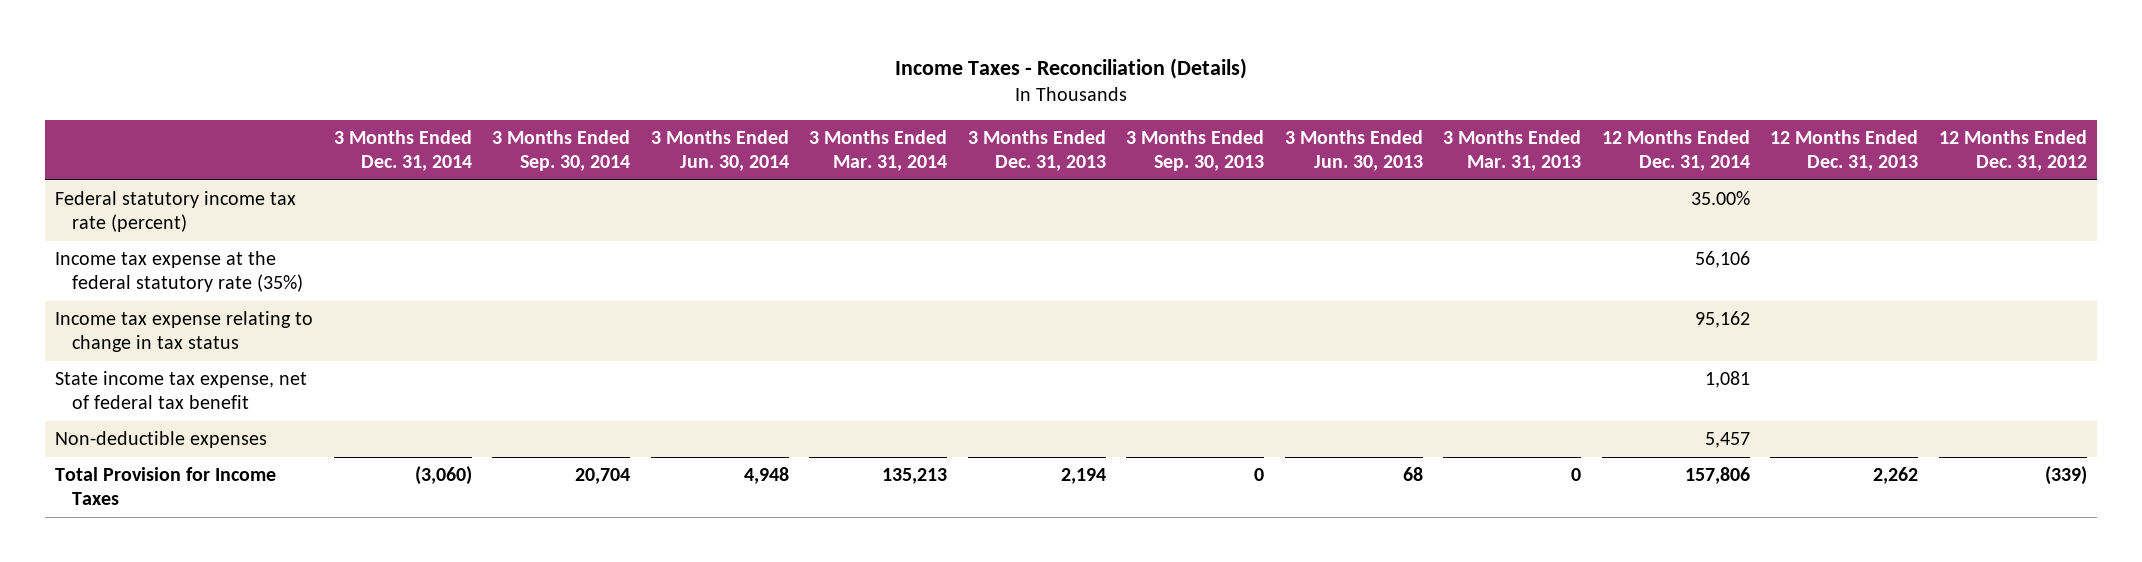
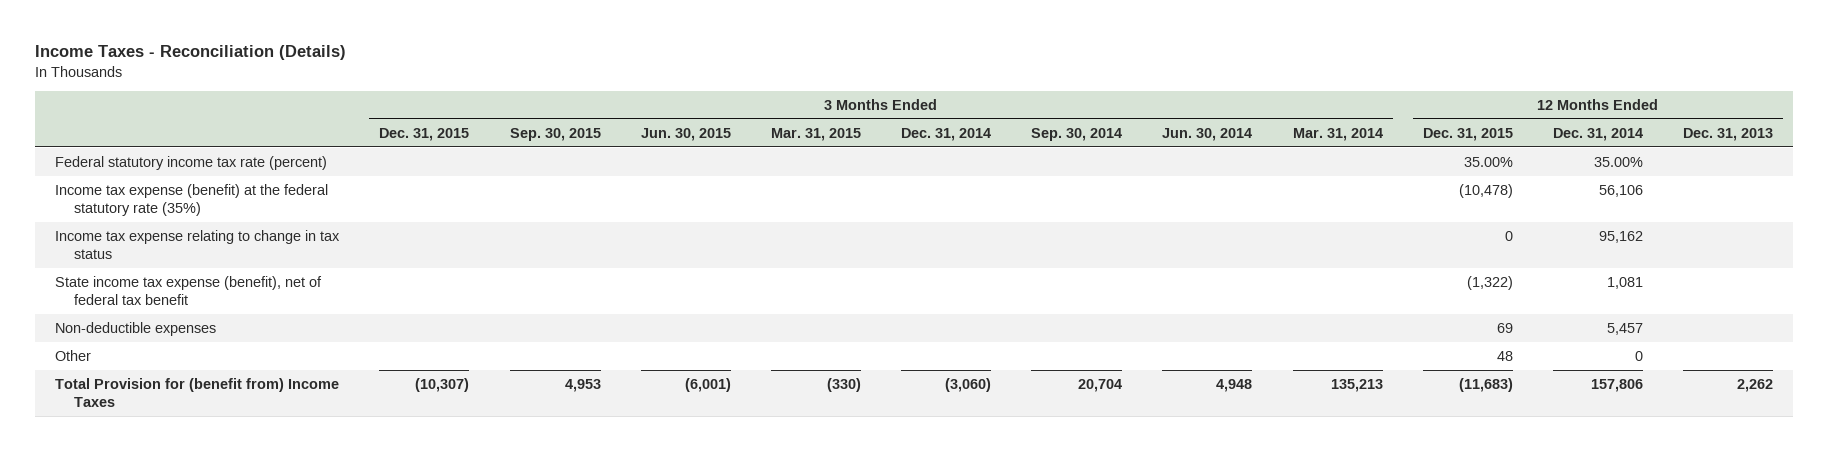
- | 3 Months Ended Dec. 31, 2014 | 3 Months Ended Sep. 30, 2014 | 3 Months Ended Jun. 30, 2014 | 3 Months Ended Mar. 31, 2014 | 3 Months Ended Dec. 31, 2013 | 3 Months Ended Sep. 30, 2013 | 3 Months Ended Jun. 30, 2013 | 3 Months Ended Mar. 31, 2013 | 12 Months Ended Dec. 31, 2014 | 12 Months Ended Dec. 31, 2013 | 12 Months Ended Dec. 31, 2012
+ | 3 Months Ended Dec. 31, 2015 | 3 Months Ended Sep. 30, 2015 | 3 Months Ended Jun. 30, 2015 | 3 Months Ended Mar. 31, 2015 | 3 Months Ended Dec. 31, 2014 | 3 Months Ended Sep. 30, 2014 | 3 Months Ended Jun. 30, 2014 | 3 Months Ended Mar. 31, 2014 | 12 Months Ended Dec. 31, 2015 | 12 Months Ended Dec. 31, 2014 | 12 Months Ended Dec. 31, 2013
- Income tax expense at the federal statutory rate (35%) | | | | | | | | | 56,106 | |
+ Income tax expense (benefit) at the federal statutory rate (35%) | | | | | | | | | (10,478) | 56,106 |
- State income tax expense, net of federal tax benefit | | | | | | | | | 1,081 | |
+ State income tax expense (benefit), net of federal tax benefit | | | | | | | | | (1,322) | 1,081 |
- Total Provision for Income Taxes | (3,060) | 20,704 | 4,948 | 135,213 | 2,194 | 0 | 68 | 0 | 157,806 | 2,262 | (339)
+ Other | | | | | | | | | 48 | 0 |
+ Total Provision for (benefit from) Income Taxes | (10,307) | 4,953 | (6,001) | (330) | (3,060) | 20,704 | 4,948 | 135,213 | (11,683) | 157,806 | 2,262

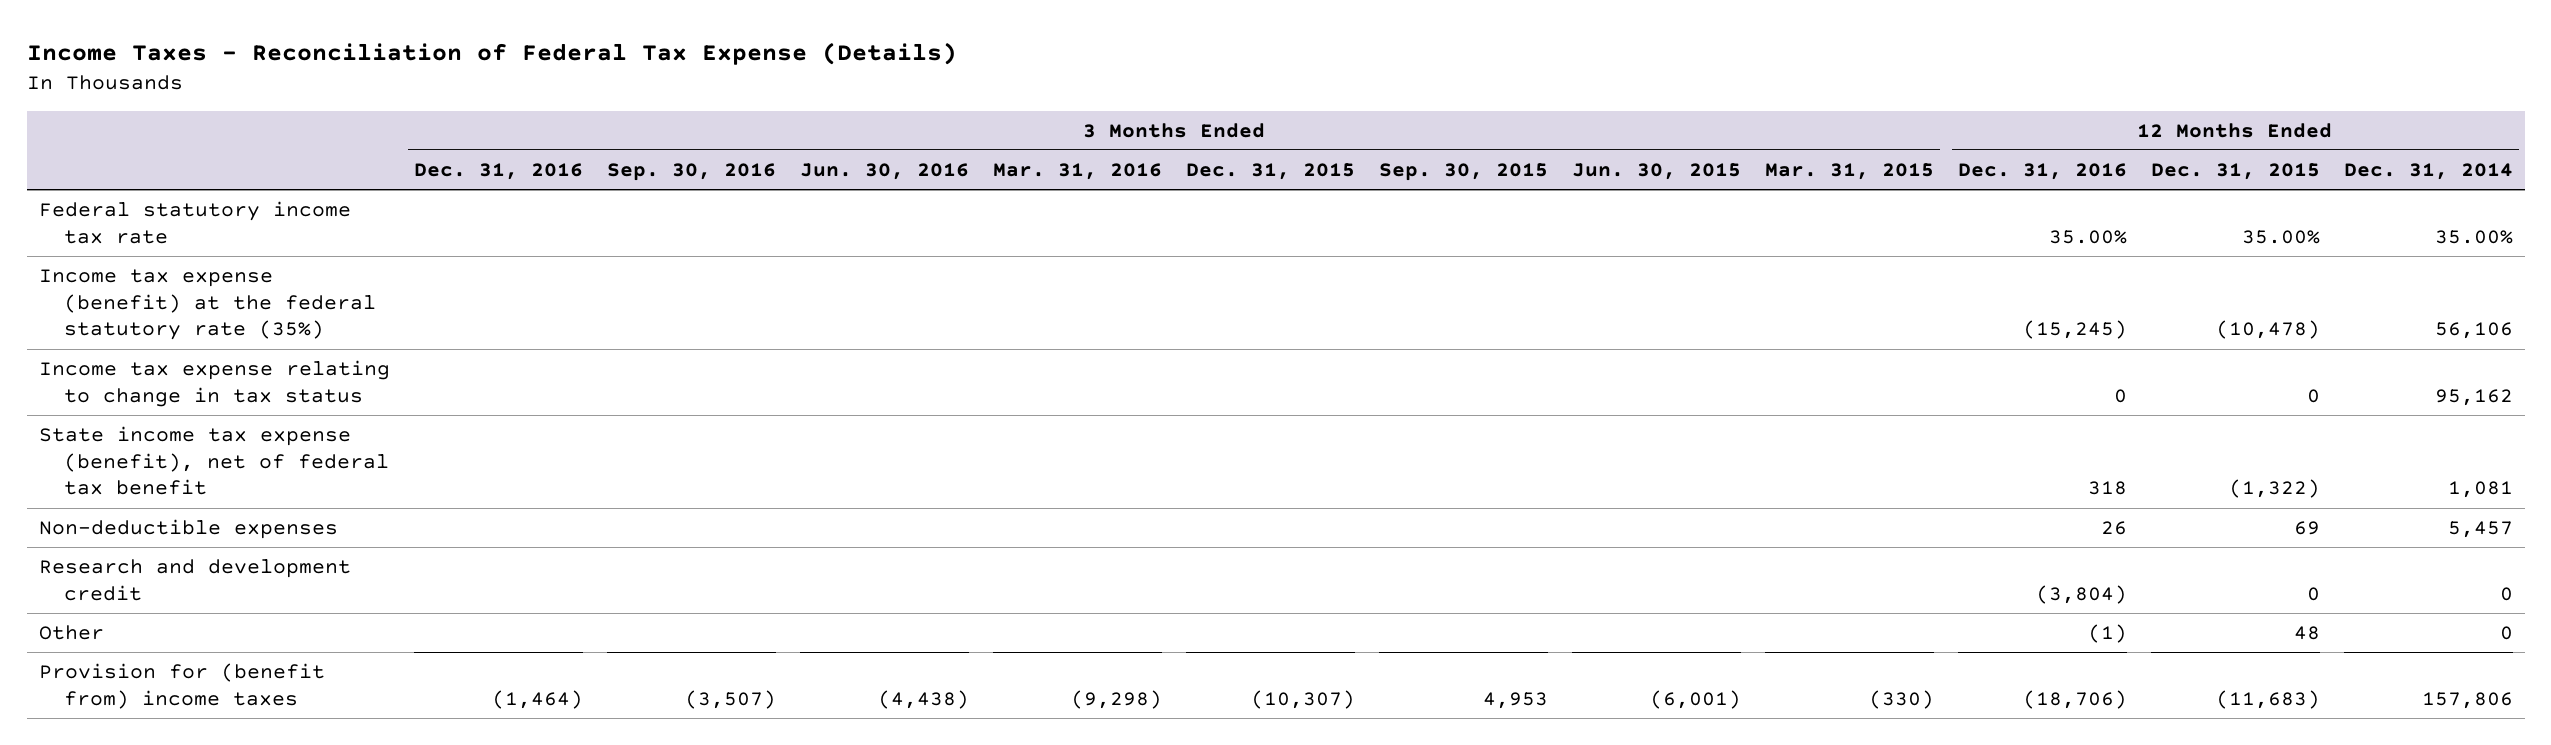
- Income Taxes - Reconciliation (Details)
+ Income Taxes - Reconciliation of Federal Tax Expense (Details)
- | 3 Months Ended Dec. 31, 2015 | 3 Months Ended Sep. 30, 2015 | 3 Months Ended Jun. 30, 2015 | 3 Months Ended Mar. 31, 2015 | 3 Months Ended Dec. 31, 2014 | 3 Months Ended Sep. 30, 2014 | 3 Months Ended Jun. 30, 2014 | 3 Months Ended Mar. 31, 2014 | 12 Months Ended Dec. 31, 2015 | 12 Months Ended Dec. 31, 2014 | 12 Months Ended Dec. 31, 2013
+ | 3 Months Ended Dec. 31, 2016 | 3 Months Ended Sep. 30, 2016 | 3 Months Ended Jun. 30, 2016 | 3 Months Ended Mar. 31, 2016 | 3 Months Ended Dec. 31, 2015 | 3 Months Ended Sep. 30, 2015 | 3 Months Ended Jun. 30, 2015 | 3 Months Ended Mar. 31, 2015 | 12 Months Ended Dec. 31, 2016 | 12 Months Ended Dec. 31, 2015 | 12 Months Ended Dec. 31, 2014
- Federal statutory income tax rate (percent) | | | | | | | | | 35.00% | 35.00% |
+ Federal statutory income tax rate | | | | | | | | | 35.00% | 35.00% | 35.00%
+ Research and development credit | | | | | | | | | (3,804) | 0 | 0
- Total Provision for (benefit from) Income Taxes | (10,307) | 4,953 | (6,001) | (330) | (3,060) | 20,704 | 4,948 | 135,213 | (11,683) | 157,806 | 2,262
+ Provision for (benefit from) income taxes | (1,464) | (3,507) | (4,438) | (9,298) | (10,307) | 4,953 | (6,001) | (330) | (18,706) | (11,683) | 157,806

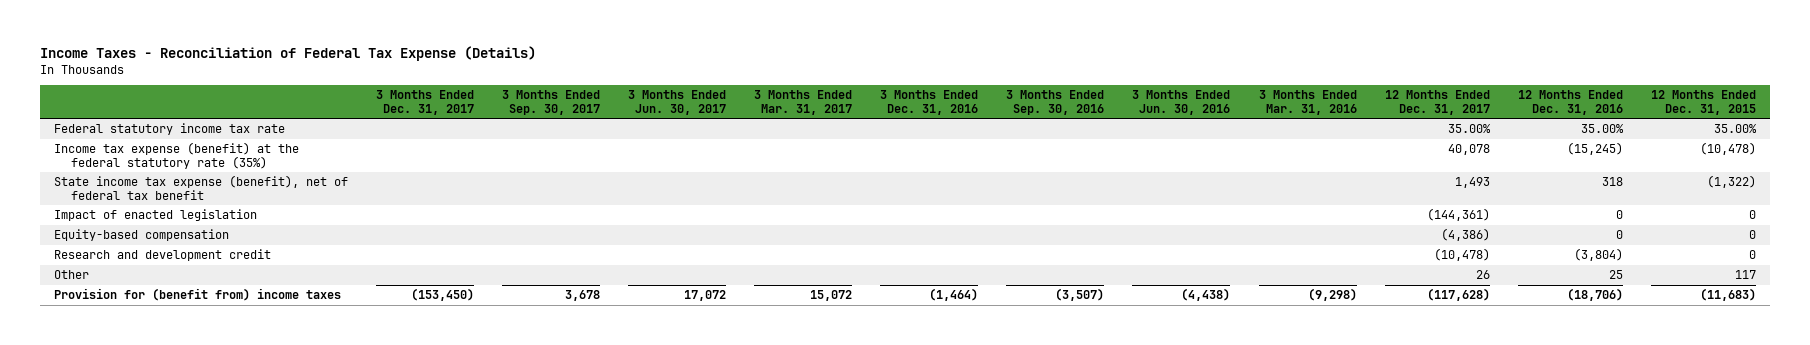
- | 3 Months Ended Dec. 31, 2016 | 3 Months Ended Sep. 30, 2016 | 3 Months Ended Jun. 30, 2016 | 3 Months Ended Mar. 31, 2016 | 3 Months Ended Dec. 31, 2015 | 3 Months Ended Sep. 30, 2015 | 3 Months Ended Jun. 30, 2015 | 3 Months Ended Mar. 31, 2015 | 12 Months Ended Dec. 31, 2016 | 12 Months Ended Dec. 31, 2015 | 12 Months Ended Dec. 31, 2014
+ | 3 Months Ended Dec. 31, 2017 | 3 Months Ended Sep. 30, 2017 | 3 Months Ended Jun. 30, 2017 | 3 Months Ended Mar. 31, 2017 | 3 Months Ended Dec. 31, 2016 | 3 Months Ended Sep. 30, 2016 | 3 Months Ended Jun. 30, 2016 | 3 Months Ended Mar. 31, 2016 | 12 Months Ended Dec. 31, 2017 | 12 Months Ended Dec. 31, 2016 | 12 Months Ended Dec. 31, 2015
- Income tax expense relating to change in tax status | | | | | | | | | 0 | 0 | 95,162
- Non-deductible expenses | | | | | | | | | 26 | 69 | 5,457
+ Impact of enacted legislation | | | | | | | | | (144,361) | 0 | 0
+ Equity-based compensation | | | | | | | | | (4,386) | 0 | 0
- Other | | | | | | | | | (1) | 48 | 0
+ Other | | | | | | | | | 26 | 25 | 117

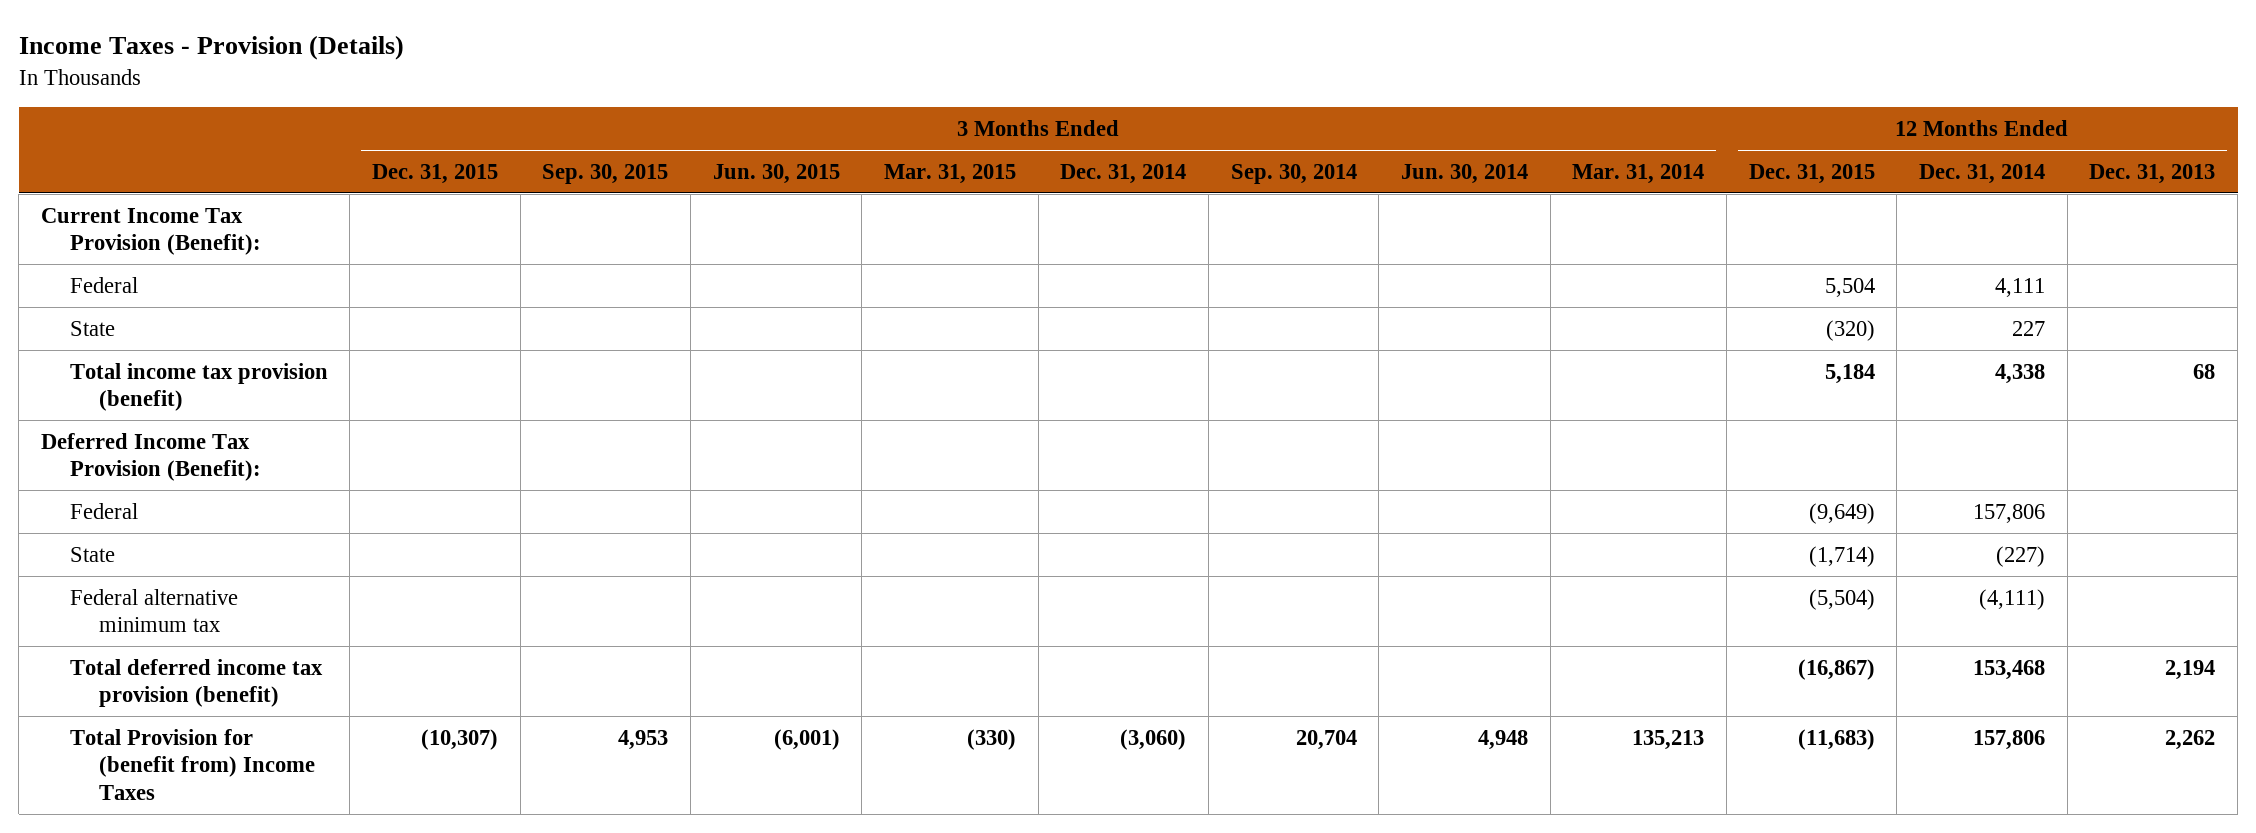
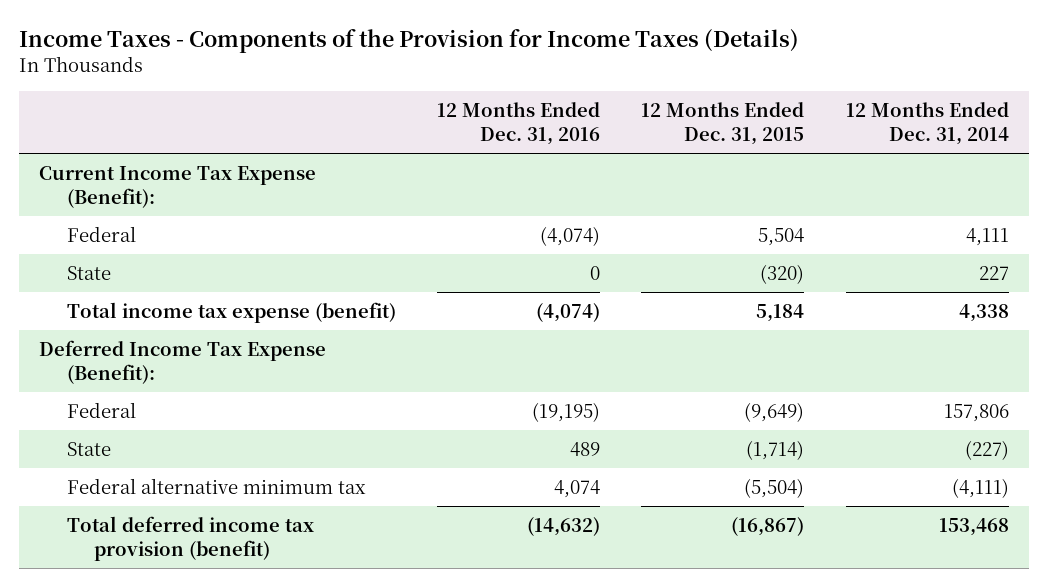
- Income Taxes - Provision (Details)
+ Income Taxes - Components of the Provision for Income Taxes (Details)
- | 3 Months Ended Dec. 31, 2015 | 3 Months Ended Sep. 30, 2015 | 3 Months Ended Jun. 30, 2015 | 3 Months Ended Mar. 31, 2015 | 3 Months Ended Dec. 31, 2014 | 3 Months Ended Sep. 30, 2014 | 3 Months Ended Jun. 30, 2014 | 3 Months Ended Mar. 31, 2014 | 12 Months Ended Dec. 31, 2015 | 12 Months Ended Dec. 31, 2014 | 12 Months Ended Dec. 31, 2013
+ | 12 Months Ended Dec. 31, 2016 | 12 Months Ended Dec. 31, 2015 | 12 Months Ended Dec. 31, 2014
- Current Income Tax Provision (Benefit):
+ Current Income Tax Expense (Benefit):
- Total income tax provision (benefit) | | | | | | | | | 5,184 | 4,338 | 68
- Deferred Income Tax Provision (Benefit):
+ Total income tax expense (benefit) | (4,074) | 5,184 | 4,338
+ Deferred Income Tax Expense (Benefit):
- Total Provision for (benefit from) Income Taxes | (10,307) | 4,953 | (6,001) | (330) | (3,060) | 20,704 | 4,948 | 135,213 | (11,683) | 157,806 | 2,262

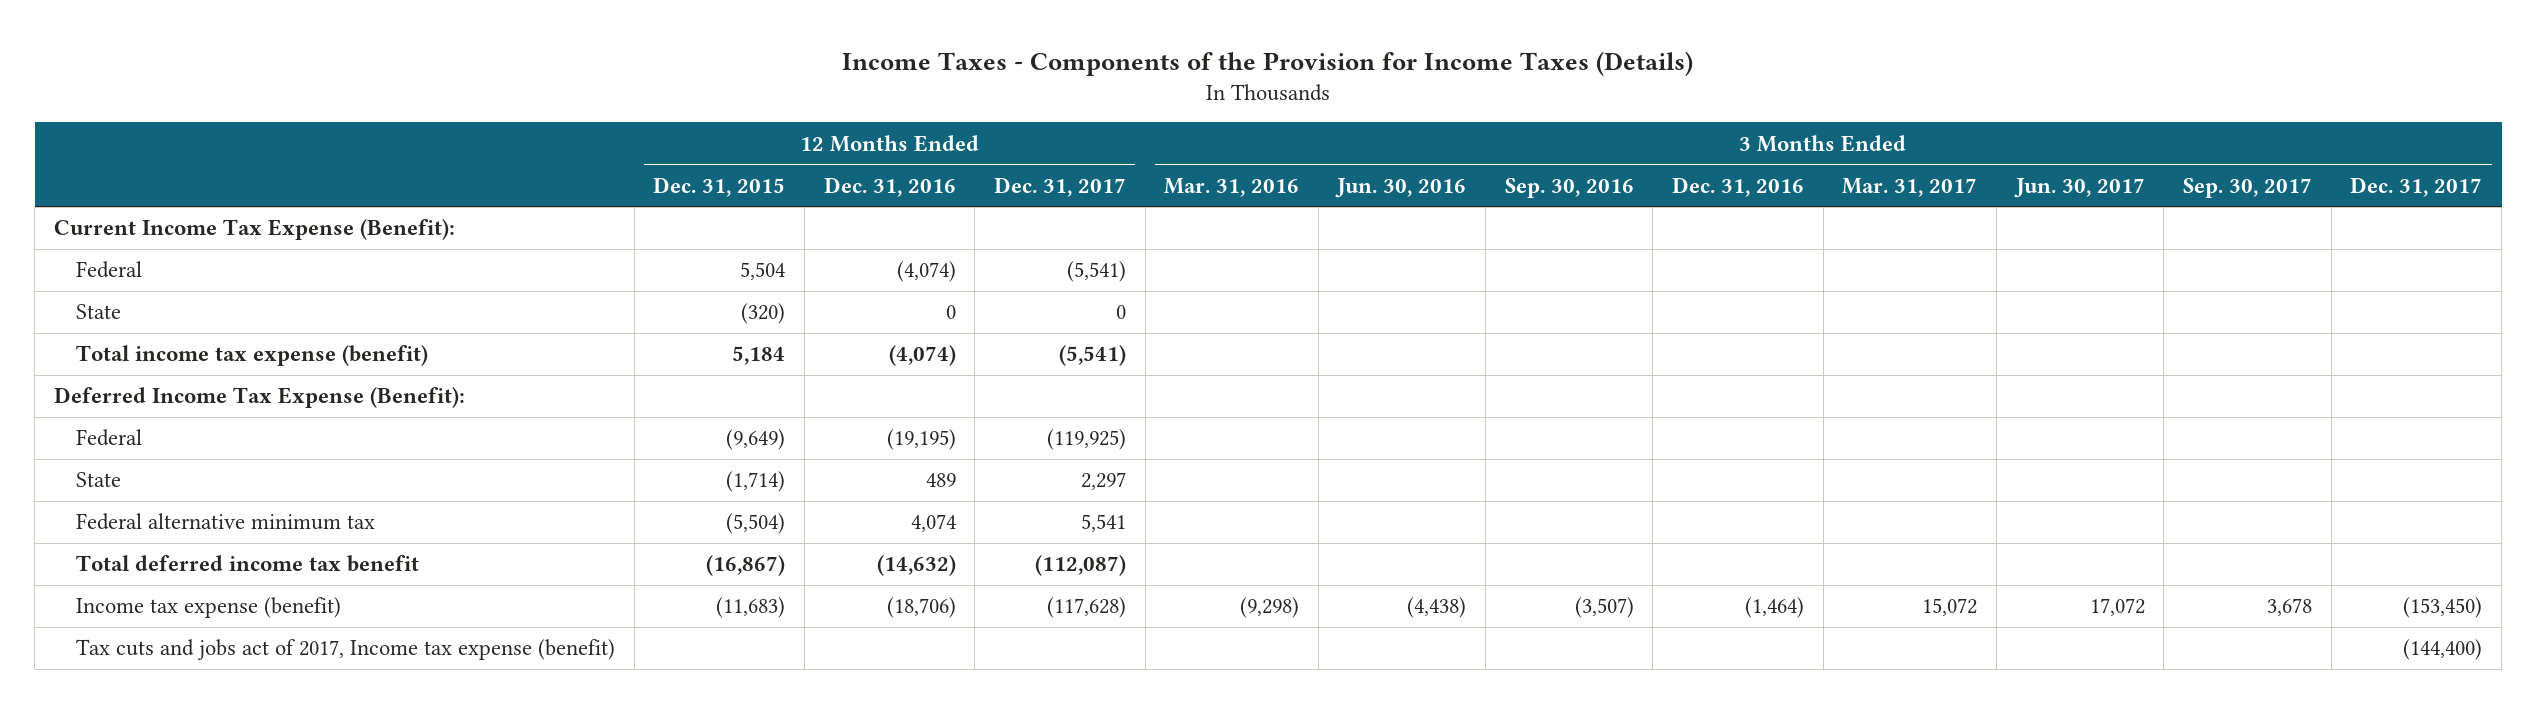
- | 12 Months Ended Dec. 31, 2016 | 12 Months Ended Dec. 31, 2015 | 12 Months Ended Dec. 31, 2014
+ | 12 Months Ended Dec. 31, 2015 | 12 Months Ended Dec. 31, 2016 | 12 Months Ended Dec. 31, 2017 | 3 Months Ended Mar. 31, 2016 | 3 Months Ended Jun. 30, 2016 | 3 Months Ended Sep. 30, 2016 | 3 Months Ended Dec. 31, 2016 | 3 Months Ended Mar. 31, 2017 | 3 Months Ended Jun. 30, 2017 | 3 Months Ended Sep. 30, 2017 | 3 Months Ended Dec. 31, 2017
- Total deferred income tax provision (benefit) | (14,632) | (16,867) | 153,468
+ Total deferred income tax benefit | (16,867) | (14,632) | (112,087) | | | | | | | |
+ Income tax expense (benefit) | (11,683) | (18,706) | (117,628) | (9,298) | (4,438) | (3,507) | (1,464) | 15,072 | 17,072 | 3,678 | (153,450)
+ Tax cuts and jobs act of 2017, Income tax expense (benefit) | | | | | | | | | | | (144,400)

